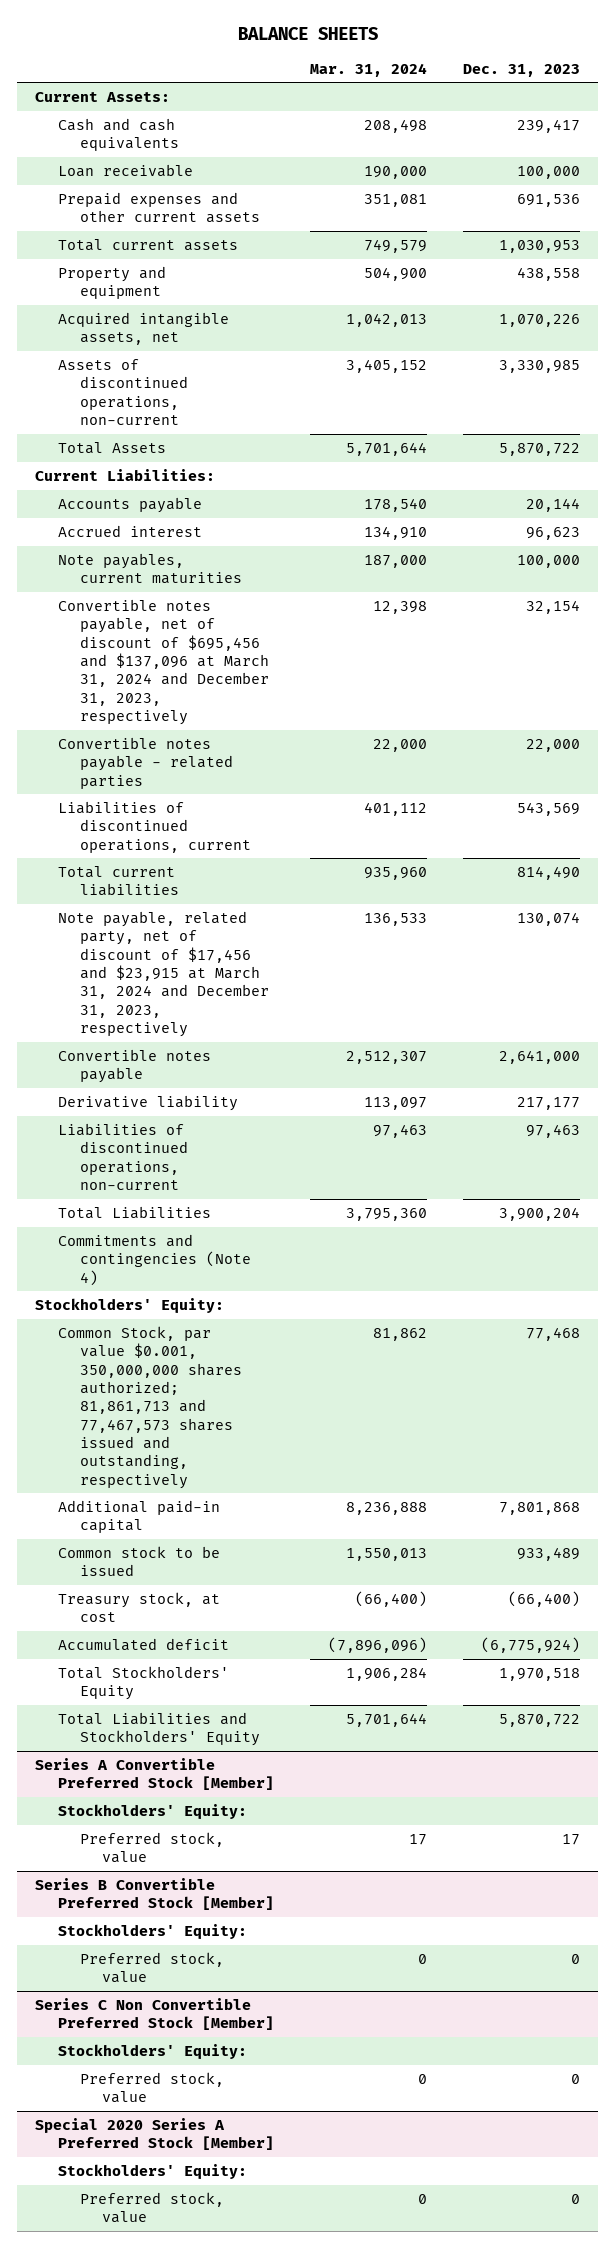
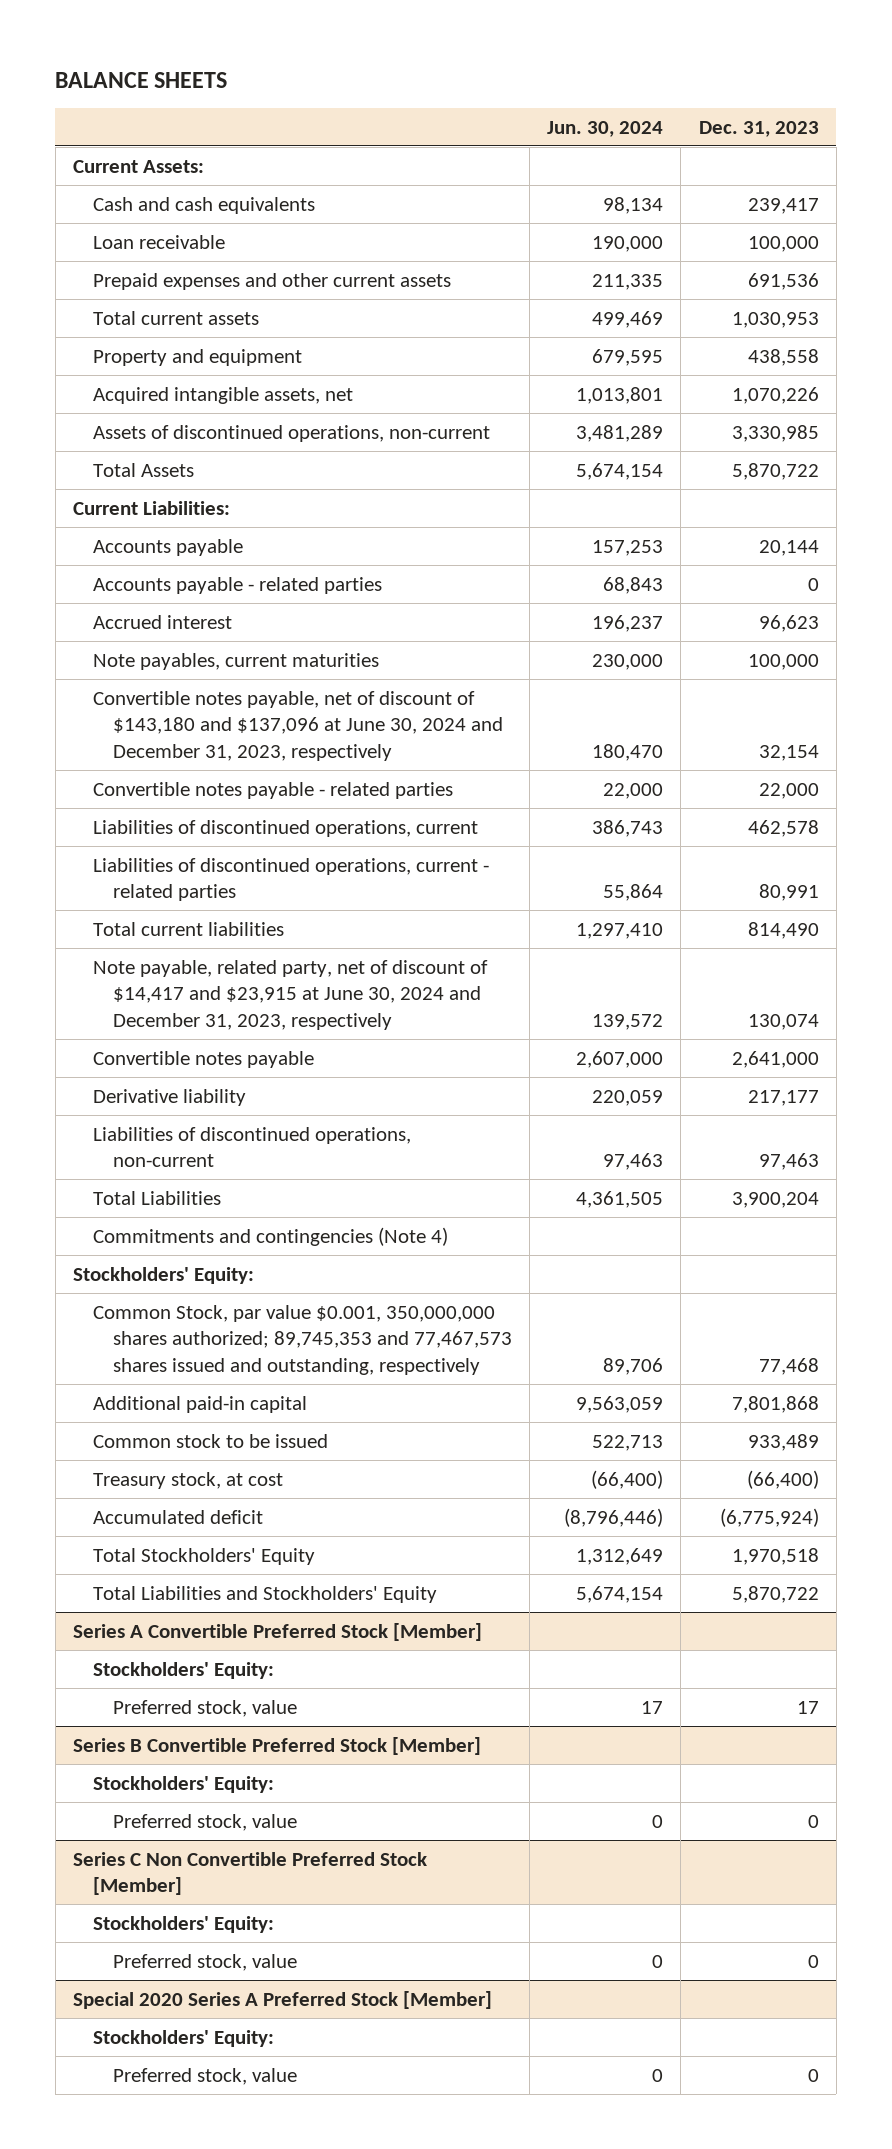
- | Mar. 31, 2024 | Dec. 31, 2023
+ | Jun. 30, 2024 | Dec. 31, 2023
+ Accounts payable - related parties | 68,843 | 0
- Convertible notes payable, net of discount of $695,456 and $137,096 at March 31, 2024 and December 31, 2023, respectively | 12,398 | 32,154
+ Convertible notes payable, net of discount of $143,180 and $137,096 at June 30, 2024 and December 31, 2023, respectively | 180,470 | 32,154
- Liabilities of discontinued operations, current | 401,112 | 543,569
+ Liabilities of discontinued operations, current | 386,743 | 462,578
+ Liabilities of discontinued operations, current - related parties | 55,864 | 80,991
- Note payable, related party, net of discount of $17,456 and $23,915 at March 31, 2024 and December 31, 2023, respectively | 136,533 | 130,074
+ Note payable, related party, net of discount of $14,417 and $23,915 at June 30, 2024 and December 31, 2023, respectively | 139,572 | 130,074
- Common Stock, par value $0.001, 350,000,000 shares authorized; 81,861,713 and 77,467,573 shares issued and outstanding, respectively | 81,862 | 77,468
+ Common Stock, par value $0.001, 350,000,000 shares authorized; 89,745,353 and 77,467,573 shares issued and outstanding, respectively | 89,706 | 77,468

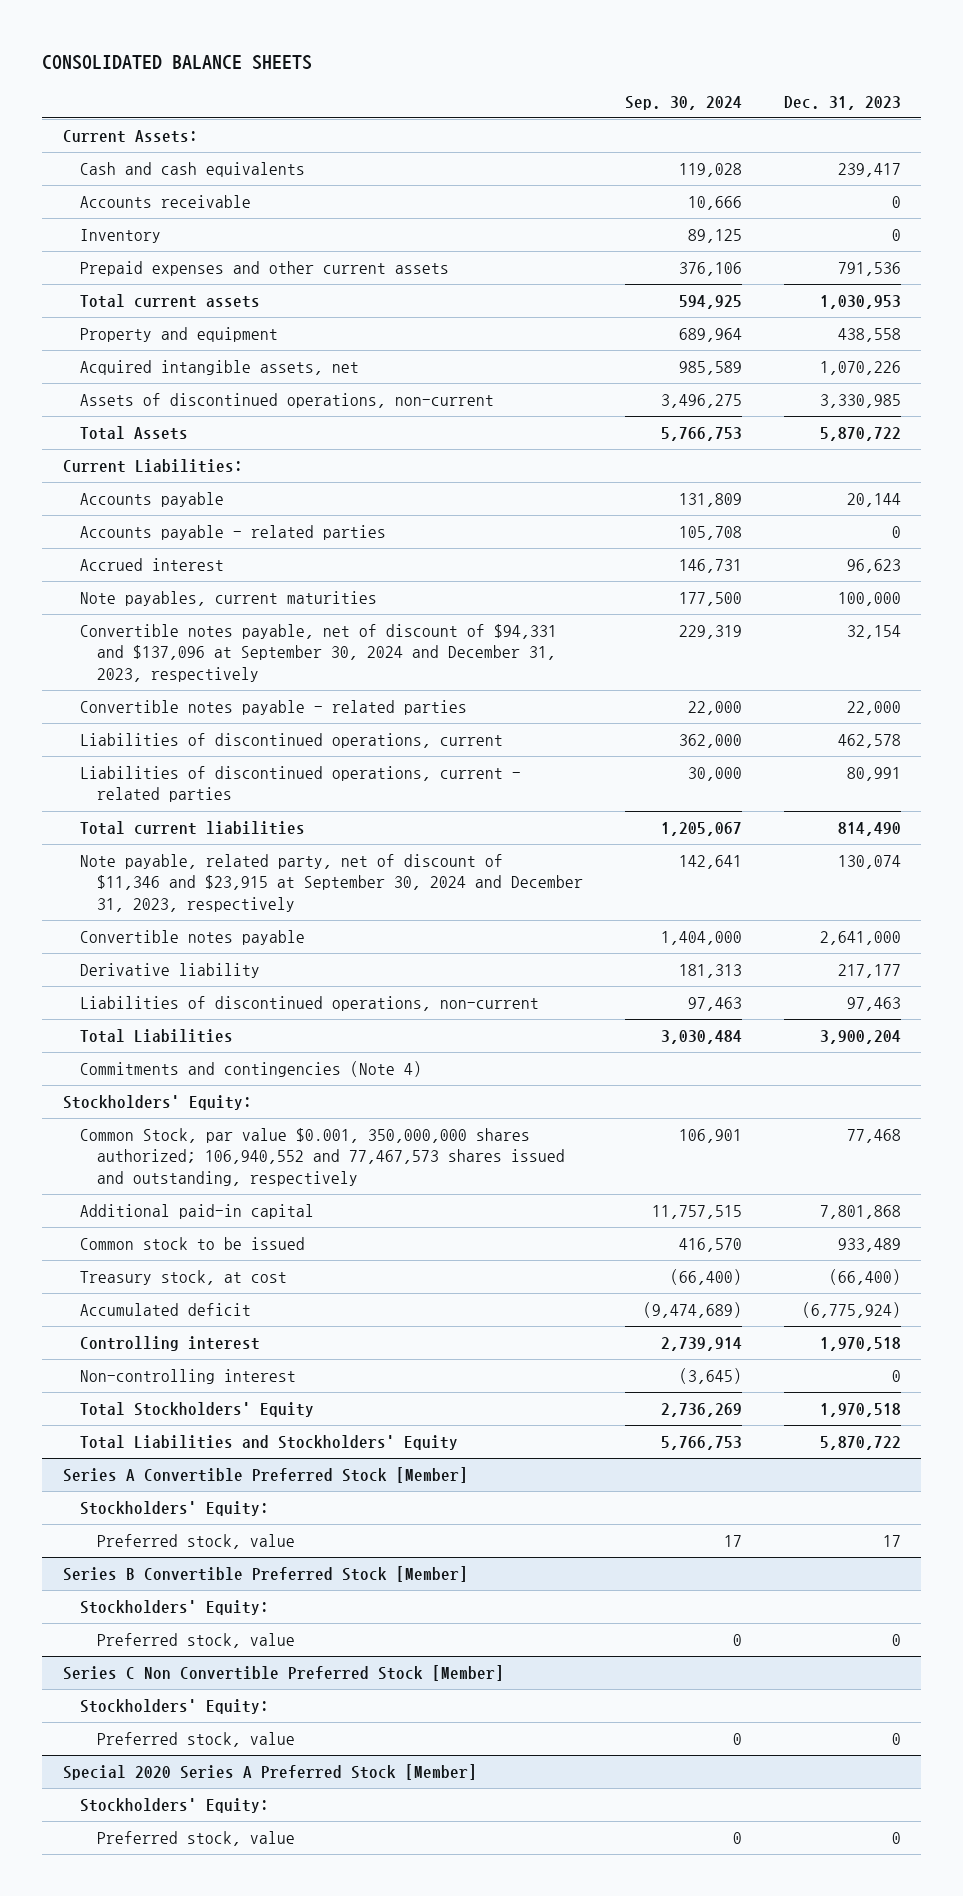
- BALANCE SHEETS
+ CONSOLIDATED BALANCE SHEETS
- | Jun. 30, 2024 | Dec. 31, 2023
+ | Sep. 30, 2024 | Dec. 31, 2023
- Loan receivable | 190,000 | 100,000
- Prepaid expenses and other current assets | 211,335 | 691,536
+ Accounts receivable | 10,666 | 0
+ Inventory | 89,125 | 0
+ Prepaid expenses and other current assets | 376,106 | 791,536
- Convertible notes payable, net of discount of $143,180 and $137,096 at June 30, 2024 and December 31, 2023, respectively | 180,470 | 32,154
+ Convertible notes payable, net of discount of $94,331 and $137,096 at September 30, 2024 and December 31, 2023, respectively | 229,319 | 32,154
- Note payable, related party, net of discount of $14,417 and $23,915 at June 30, 2024 and December 31, 2023, respectively | 139,572 | 130,074
+ Note payable, related party, net of discount of $11,346 and $23,915 at September 30, 2024 and December 31, 2023, respectively | 142,641 | 130,074
- Common Stock, par value $0.001, 350,000,000 shares authorized; 89,745,353 and 77,467,573 shares issued and outstanding, respectively | 89,706 | 77,468
+ Common Stock, par value $0.001, 350,000,000 shares authorized; 106,940,552 and 77,467,573 shares issued and outstanding, respectively | 106,901 | 77,468
+ Controlling interest | 2,739,914 | 1,970,518
+ Non-controlling interest | (3,645) | 0

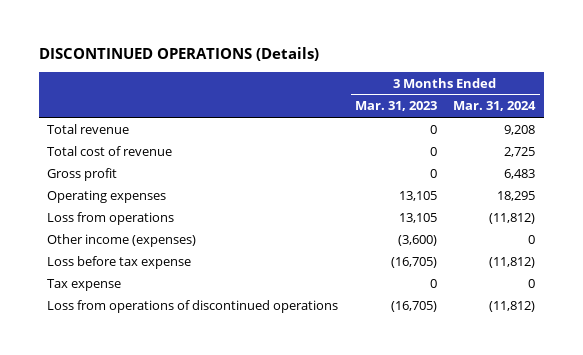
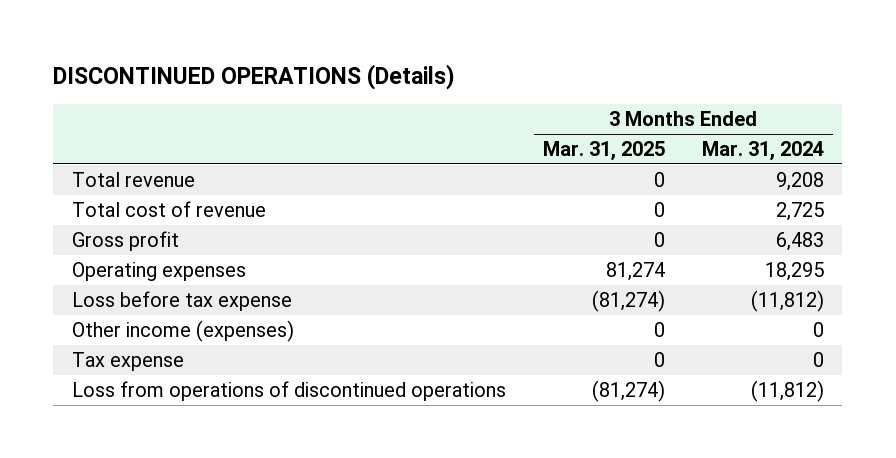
- | 3 Months Ended Mar. 31, 2023 | 3 Months Ended Mar. 31, 2024
+ | 3 Months Ended Mar. 31, 2025 | 3 Months Ended Mar. 31, 2024
- Loss from operations | 13,105 | (11,812)
moved down: Other income (expenses) | 0 | 0

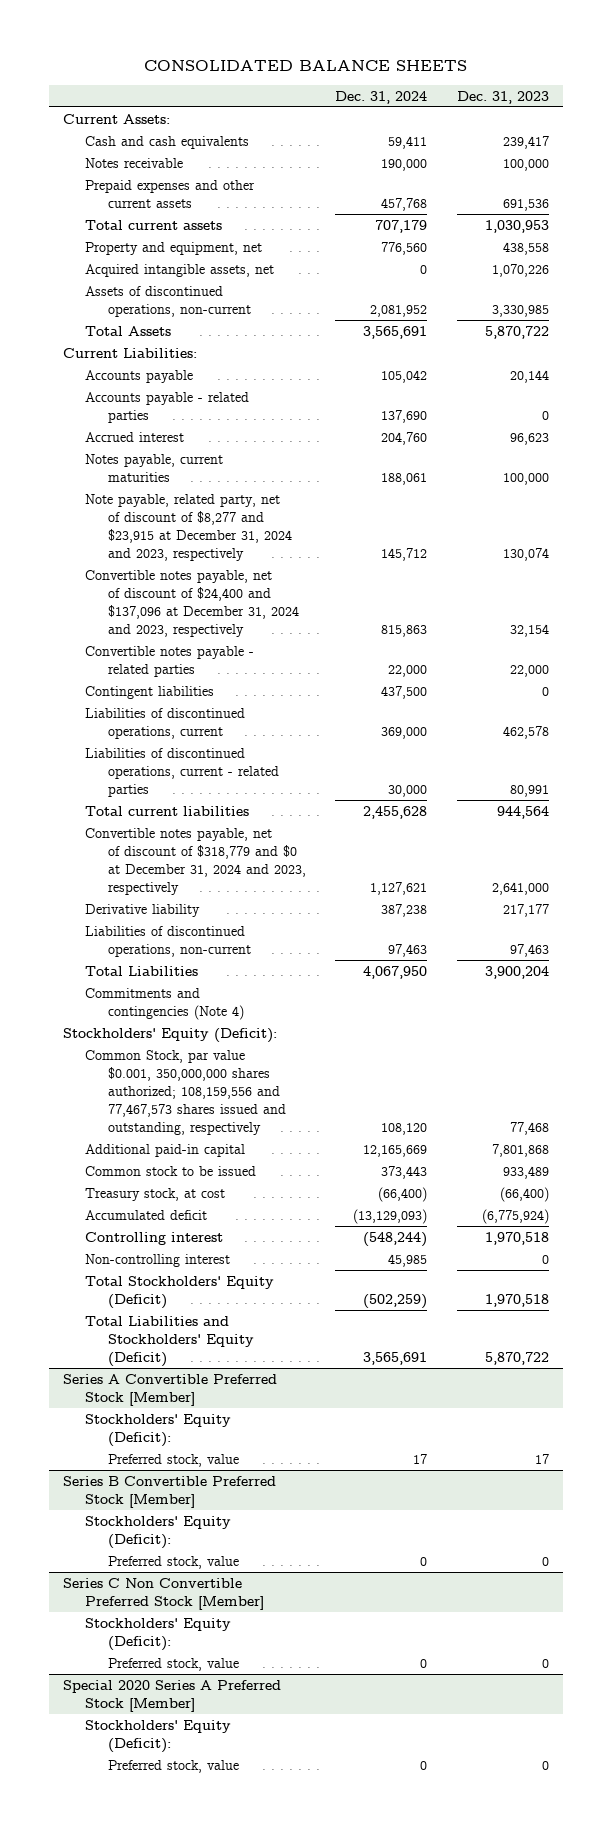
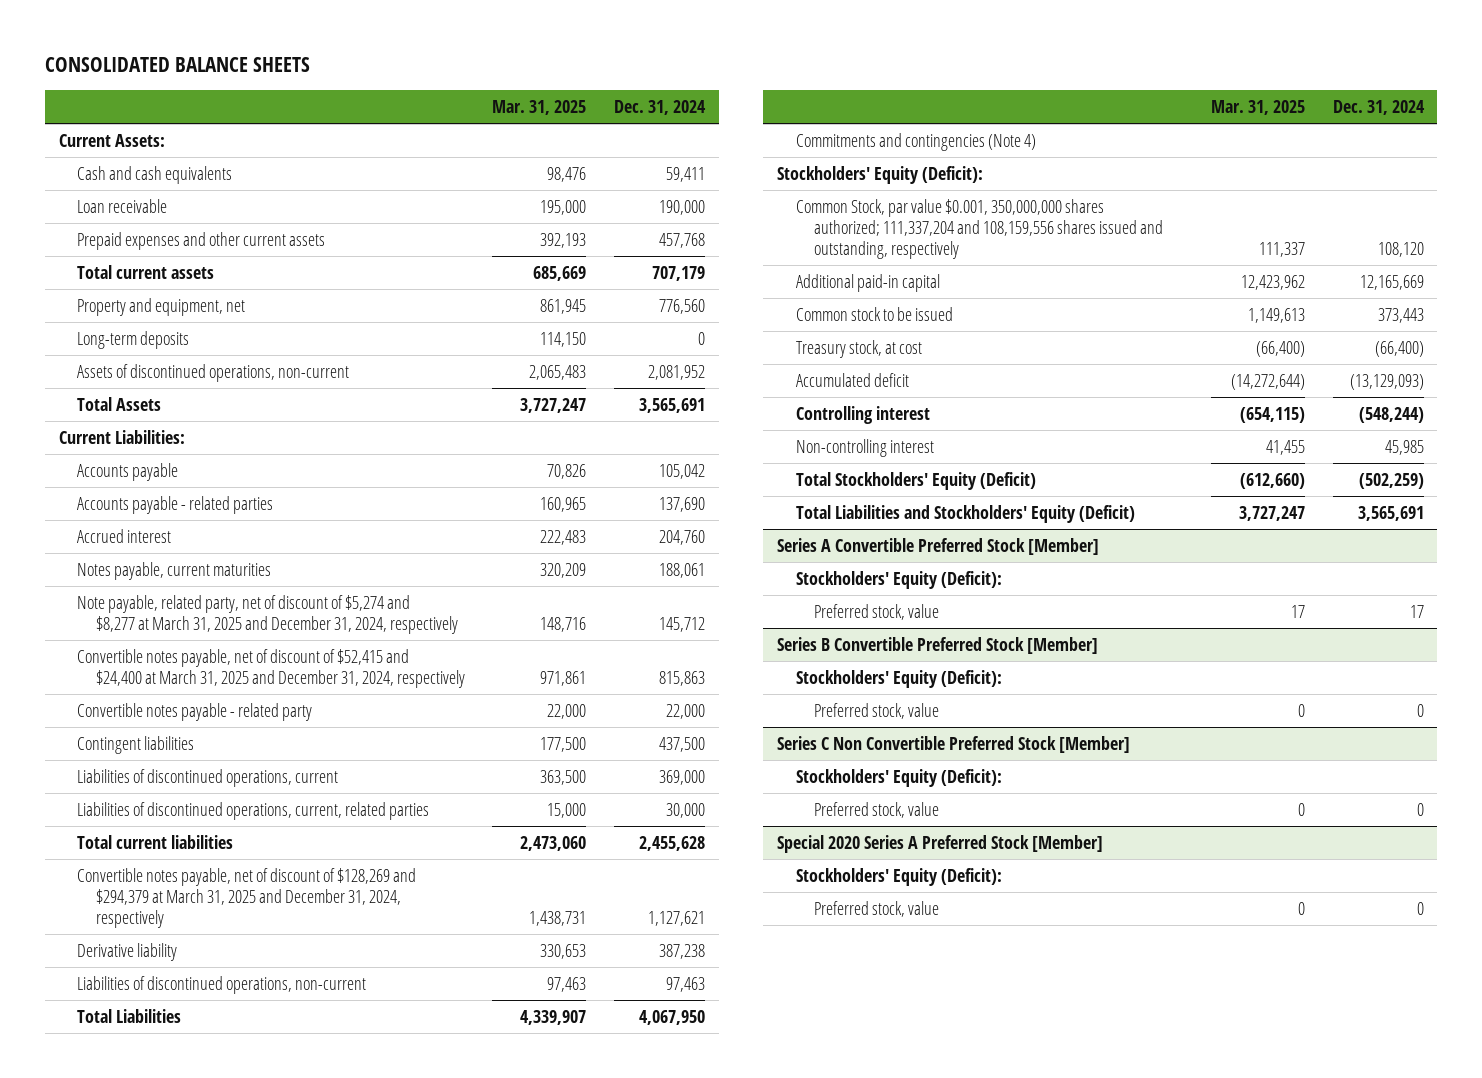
- | Dec. 31, 2024 | Dec. 31, 2023
+ | Mar. 31, 2025 | Dec. 31, 2024
- Notes receivable | 190,000 | 100,000
+ Loan receivable | 195,000 | 190,000
- Acquired intangible assets, net | 0 | 1,070,226
+ Long-term deposits | 114,150 | 0
- Note payable, related party, net of discount of $8,277 and $23,915 at December 31, 2024 and 2023, respectively | 145,712 | 130,074
- Convertible notes payable, net of discount of $24,400 and $137,096 at December 31, 2024 and 2023, respectively | 815,863 | 32,154
- Convertible notes payable - related parties | 22,000 | 22,000
+ Note payable, related party, net of discount of $5,274 and $8,277 at March 31, 2025 and December 31, 2024, respectively | 148,716 | 145,712
+ Convertible notes payable, net of discount of $52,415 and $24,400 at March 31, 2025 and December 31, 2024, respectively | 971,861 | 815,863
+ Convertible notes payable - related party | 22,000 | 22,000
- Liabilities of discontinued operations, current - related parties | 30,000 | 80,991
+ Liabilities of discontinued operations, current, related parties | 15,000 | 30,000
- Convertible notes payable, net of discount of $318,779 and $0 at December 31, 2024 and 2023, respectively | 1,127,621 | 2,641,000
+ Convertible notes payable, net of discount of $128,269 and $294,379 at March 31, 2025 and December 31, 2024, respectively | 1,438,731 | 1,127,621
- Common Stock, par value $0.001, 350,000,000 shares authorized; 108,159,556 and 77,467,573 shares issued and outstanding, respectively | 108,120 | 77,468
+ Common Stock, par value $0.001, 350,000,000 shares authorized; 111,337,204 and 108,159,556 shares issued and outstanding, respectively | 111,337 | 108,120

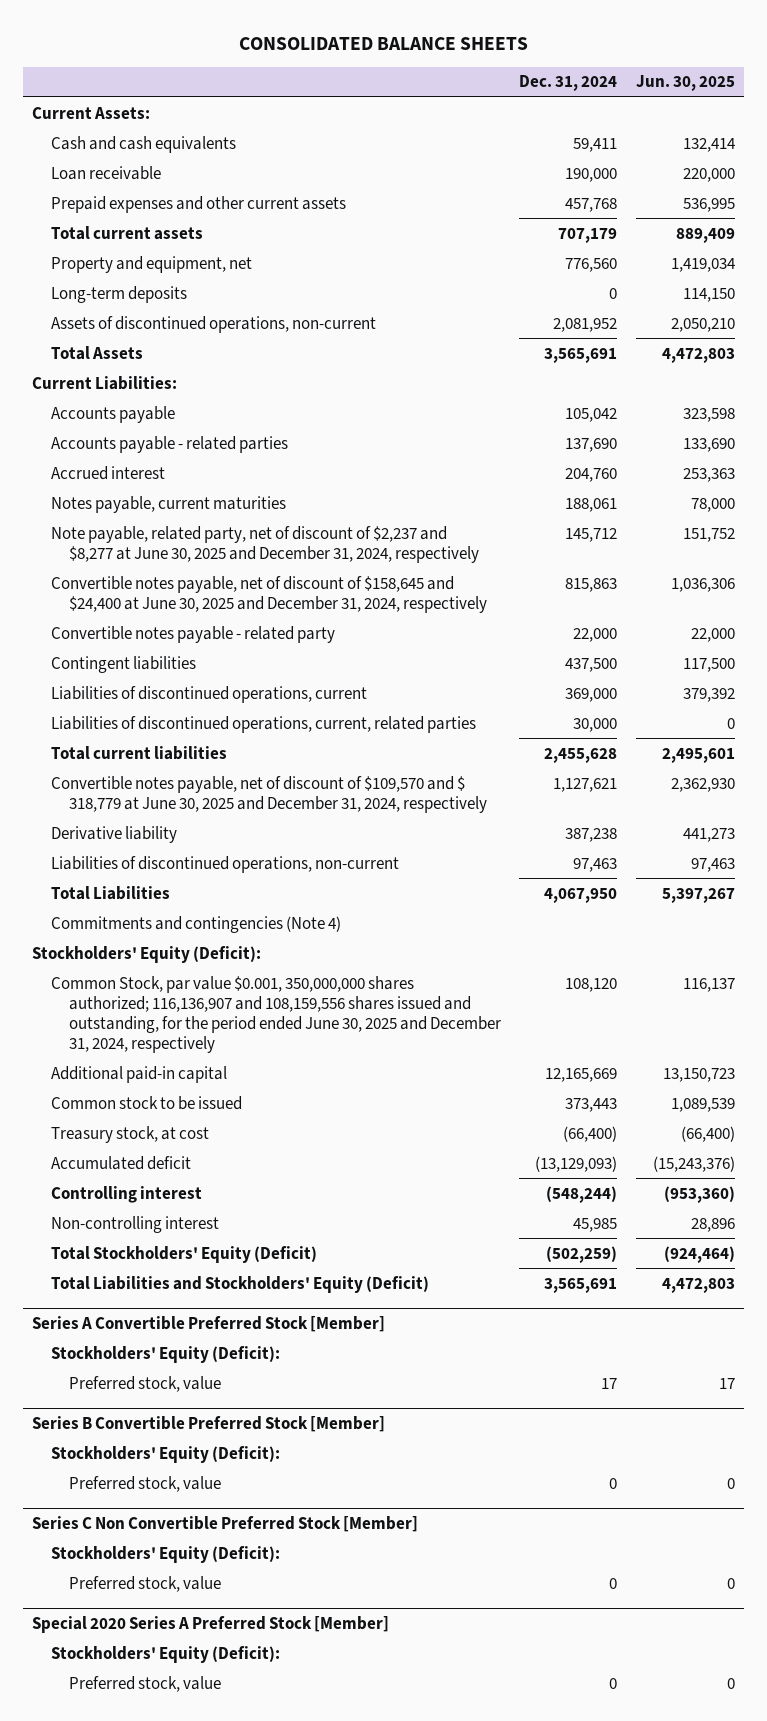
- | Mar. 31, 2025 | Dec. 31, 2024
+ | Dec. 31, 2024 | Jun. 30, 2025
- Note payable, related party, net of discount of $5,274 and $8,277 at March 31, 2025 and December 31, 2024, respectively | 148,716 | 145,712
- Convertible notes payable, net of discount of $52,415 and $24,400 at March 31, 2025 and December 31, 2024, respectively | 971,861 | 815,863
+ Note payable, related party, net of discount of $2,237 and $8,277 at June 30, 2025 and December 31, 2024, respectively | 145,712 | 151,752
+ Convertible notes payable, net of discount of $158,645 and $24,400 at June 30, 2025 and December 31, 2024, respectively | 815,863 | 1,036,306
- Convertible notes payable, net of discount of $128,269 and $294,379 at March 31, 2025 and December 31, 2024, respectively | 1,438,731 | 1,127,621
+ Convertible notes payable, net of discount of $109,570 and $ 318,779 at June 30, 2025 and December 31, 2024, respectively | 1,127,621 | 2,362,930
- Common Stock, par value $0.001, 350,000,000 shares authorized; 111,337,204 and 108,159,556 shares issued and outstanding, respectively | 111,337 | 108,120
+ Common Stock, par value $0.001, 350,000,000 shares authorized; 116,136,907 and 108,159,556 shares issued and outstanding, for the period ended June 30, 2025 and December 31, 2024, respectively | 108,120 | 116,137

